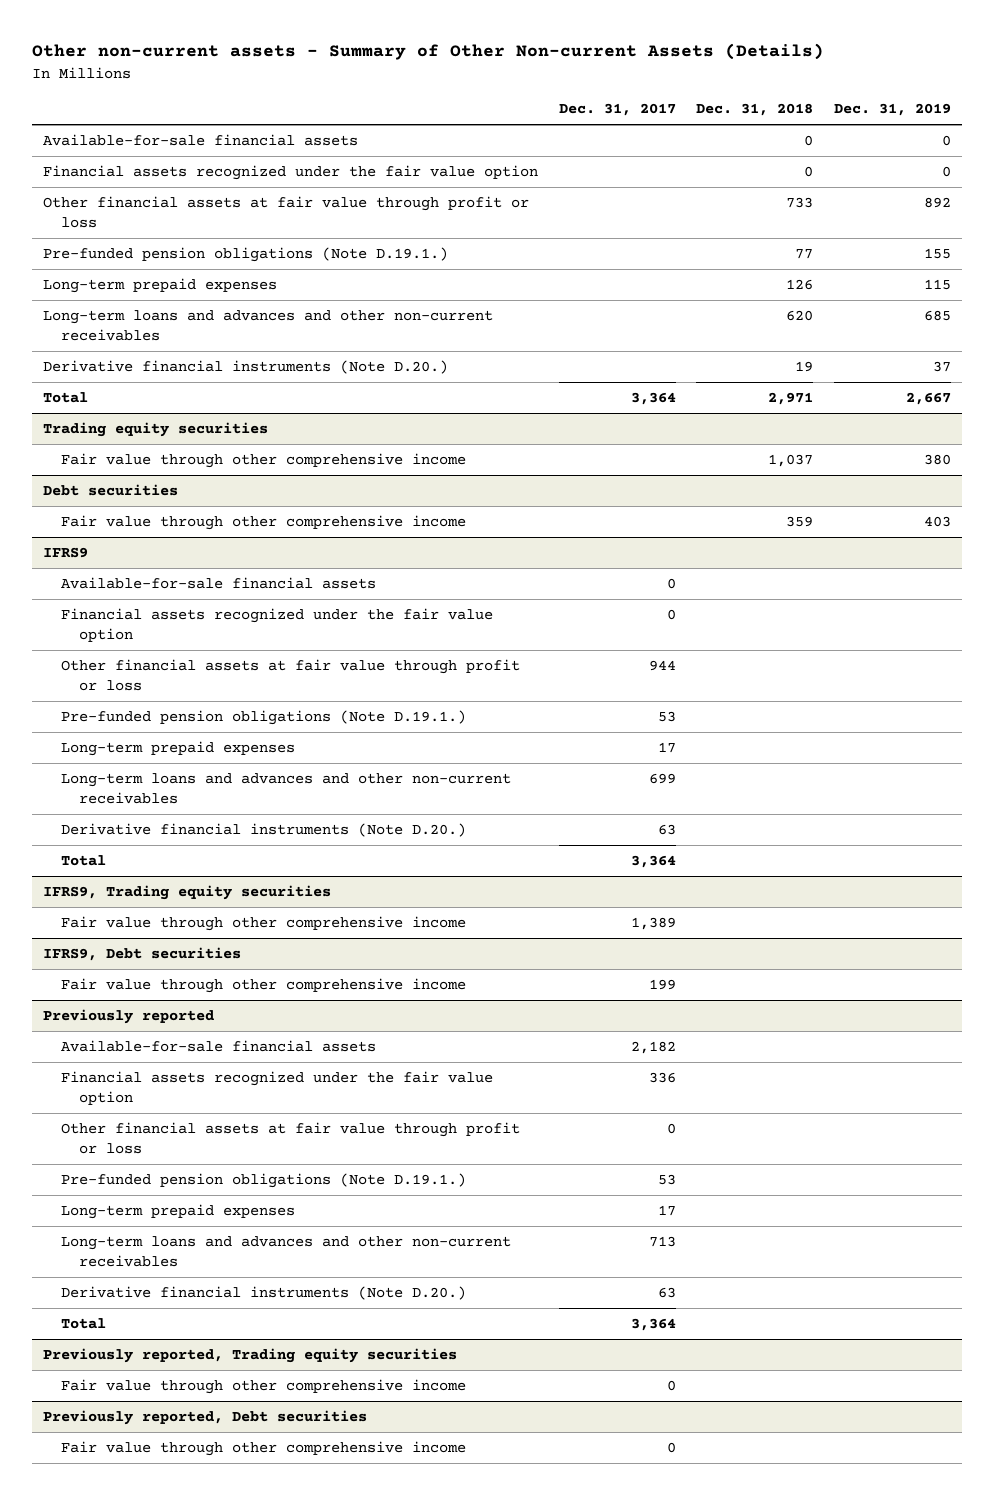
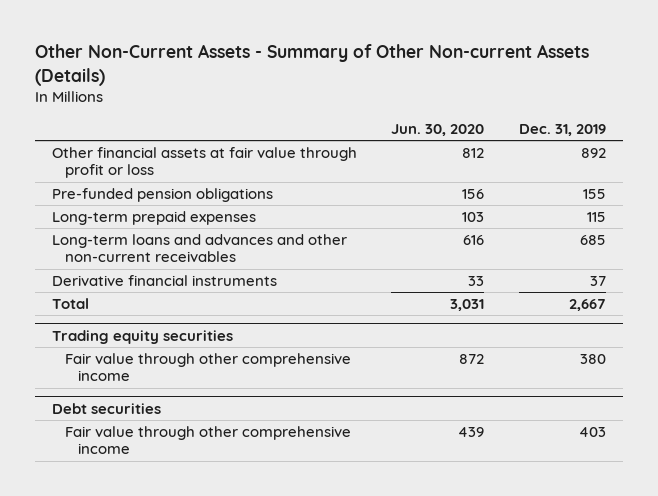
- Other non-current assets - Summary of Other Non-current Assets (Details)
+ Other Non-Current Assets - Summary of Other Non-current Assets (Details)
- | Dec. 31, 2017 | Dec. 31, 2018 | Dec. 31, 2019
+ | Jun. 30, 2020 | Dec. 31, 2019
- Available-for-sale financial assets | | 0 | 0
- Financial assets recognized under the fair value option | | 0 | 0
- Pre-funded pension obligations (Note D.19.1.) | | 77 | 155
+ Pre-funded pension obligations | 156 | 155
- Derivative financial instruments (Note D.20.) | | 19 | 37
+ Derivative financial instruments | 33 | 37
- IFRS9
- Available-for-sale financial assets | 0 | |
- Financial assets recognized under the fair value option | 0 | |
- Other financial assets at fair value through profit or loss | 944 | |
- Pre-funded pension obligations (Note D.19.1.) | 53 | |
- Long-term prepaid expenses | 17 | |
- Long-term loans and advances and other non-current receivables | 699 | |
- Derivative financial instruments (Note D.20.) | 63 | |
- Total | 3,364 | |
- IFRS9, Trading equity securities
- Fair value through other comprehensive income | 1,389 | |
- IFRS9, Debt securities
- Fair value through other comprehensive income | 199 | |
- Previously reported
- Available-for-sale financial assets | 2,182 | |
- Financial assets recognized under the fair value option | 336 | |
- Other financial assets at fair value through profit or loss | 0 | |
- Pre-funded pension obligations (Note D.19.1.) | 53 | |
- Long-term prepaid expenses | 17 | |
- Long-term loans and advances and other non-current receivables | 713 | |
- Derivative financial instruments (Note D.20.) | 63 | |
- Total | 3,364 | |
- Previously reported, Trading equity securities
- Fair value through other comprehensive income | 0 | |
- Previously reported, Debt securities
- Fair value through other comprehensive income | 0 | |

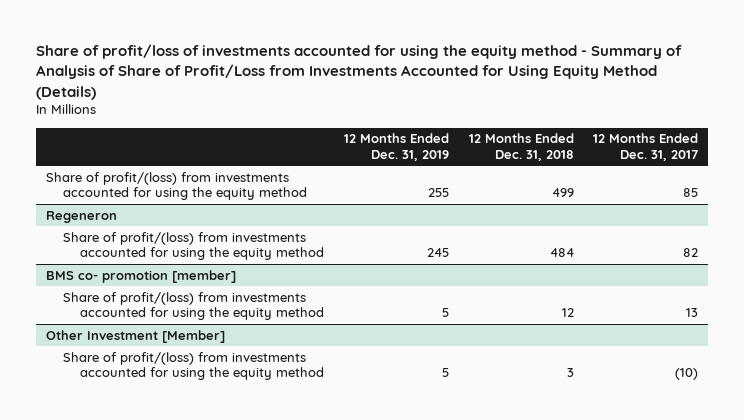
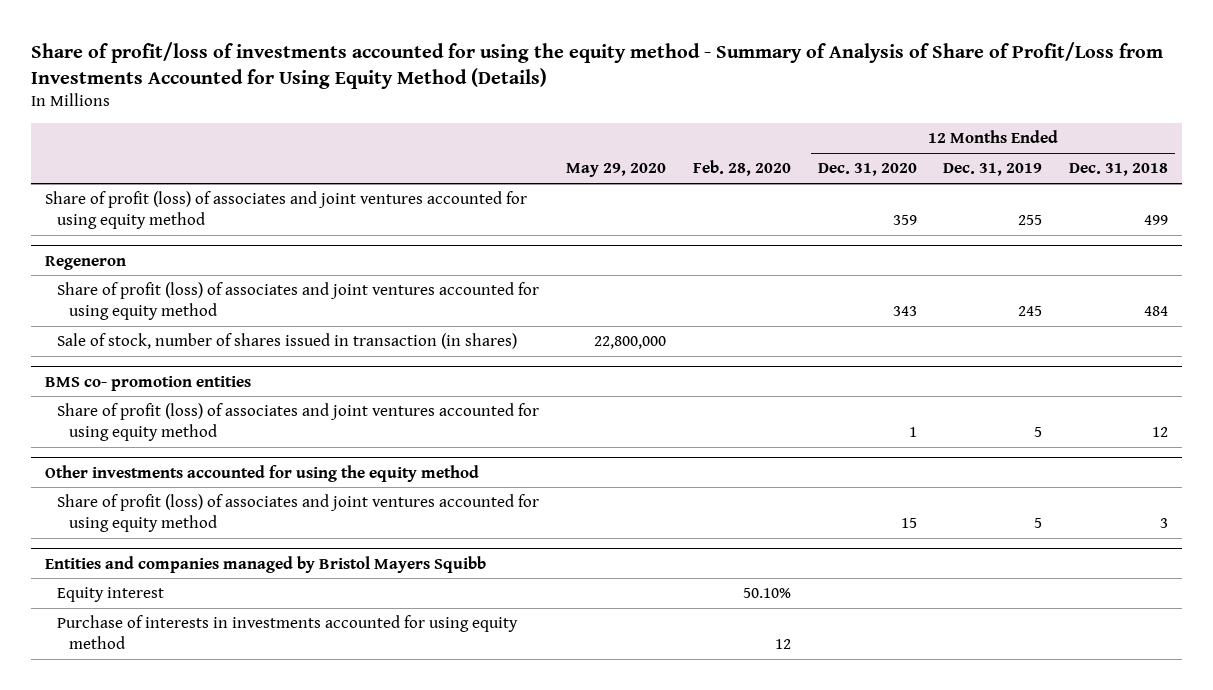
- | 12 Months Ended Dec. 31, 2019 | 12 Months Ended Dec. 31, 2018 | 12 Months Ended Dec. 31, 2017
+ | May 29, 2020 | Feb. 28, 2020 | 12 Months Ended Dec. 31, 2020 | 12 Months Ended Dec. 31, 2019 | 12 Months Ended Dec. 31, 2018
- Share of profit/(loss) from investments accounted for using the equity method | 255 | 499 | 85
+ Share of profit (loss) of associates and joint ventures accounted for using equity method | | | 359 | 255 | 499
@ Regeneron
- Share of profit/(loss) from investments accounted for using the equity method | 245 | 484 | 82
- BMS co- promotion [member]
- Share of profit/(loss) from investments accounted for using the equity method | 5 | 12 | 13
- Other Investment [Member]
- Share of profit/(loss) from investments accounted for using the equity method | 5 | 3 | (10)
@ Regeneron
+ Share of profit (loss) of associates and joint ventures accounted for using equity method | | | 343 | 245 | 484
+ Sale of stock, number of shares issued in transaction (in shares) | 22,800,000 | | | |
+ BMS co- promotion entities
+ Share of profit (loss) of associates and joint ventures accounted for using equity method | | | 1 | 5 | 12
+ Other investments accounted for using the equity method
+ Share of profit (loss) of associates and joint ventures accounted for using equity method | | | 15 | 5 | 3
+ Entities and companies managed by Bristol Mayers Squibb
+ Equity interest | | 50.10% | | |
+ Purchase of interests in investments accounted for using equity method | | 12 | | |

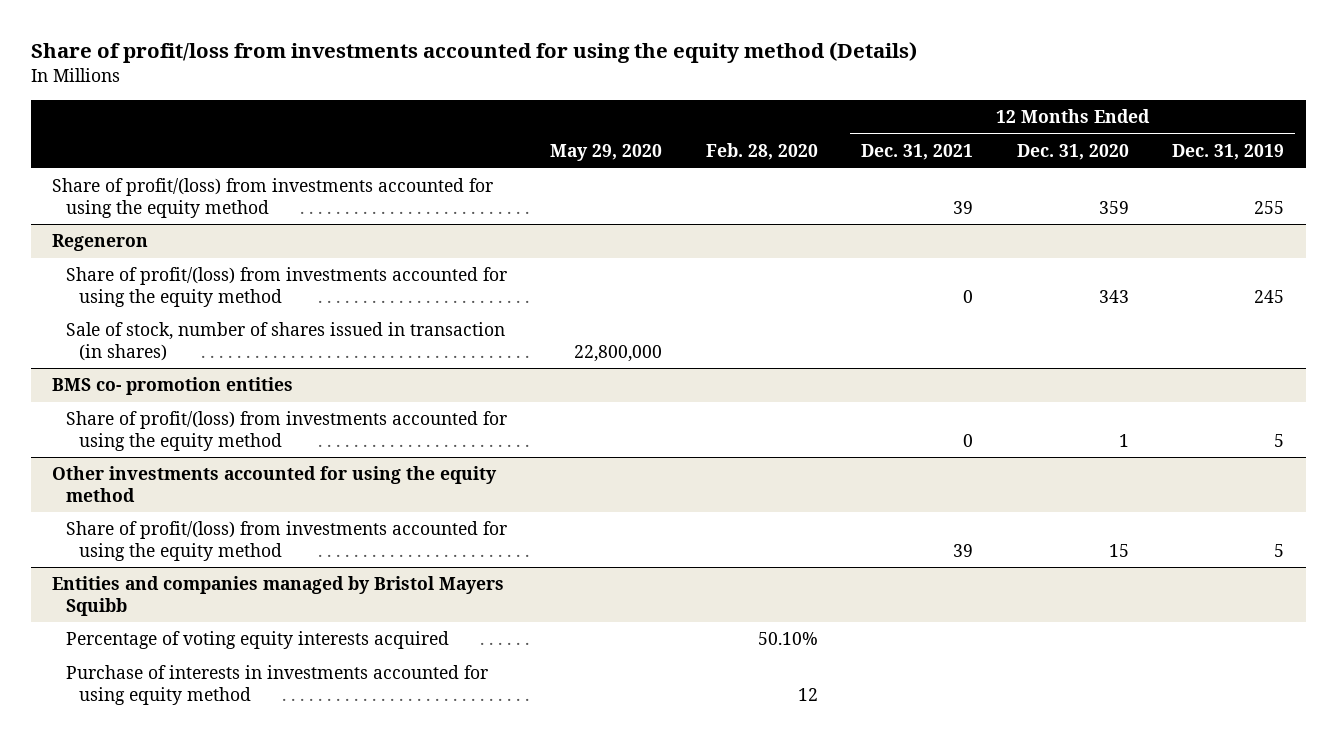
- Share of profit/loss of investments accounted for using the equity method - Summary of Analysis of Share of Profit/Loss from Investments Accounted for Using Equity Method (Details)
+ Share of profit/loss from investments accounted for using the equity method (Details)
- | May 29, 2020 | Feb. 28, 2020 | 12 Months Ended Dec. 31, 2020 | 12 Months Ended Dec. 31, 2019 | 12 Months Ended Dec. 31, 2018
+ | May 29, 2020 | Feb. 28, 2020 | 12 Months Ended Dec. 31, 2021 | 12 Months Ended Dec. 31, 2020 | 12 Months Ended Dec. 31, 2019
- Share of profit (loss) of associates and joint ventures accounted for using equity method | | | 359 | 255 | 499
+ Share of profit/(loss) from investments accounted for using the equity method | | | 39 | 359 | 255
@ Regeneron
- Share of profit (loss) of associates and joint ventures accounted for using equity method | | | 343 | 245 | 484
+ Share of profit/(loss) from investments accounted for using the equity method | | | 0 | 343 | 245
@ BMS co- promotion entities
- Share of profit (loss) of associates and joint ventures accounted for using equity method | | | 1 | 5 | 12
+ Share of profit/(loss) from investments accounted for using the equity method | | | 0 | 1 | 5
@ Other investments accounted for using the equity method
- Share of profit (loss) of associates and joint ventures accounted for using equity method | | | 15 | 5 | 3
+ Share of profit/(loss) from investments accounted for using the equity method | | | 39 | 15 | 5
@ Entities and companies managed by Bristol Mayers Squibb
- Equity interest | | 50.10% | | |
+ Percentage of voting equity interests acquired | | 50.10% | | |

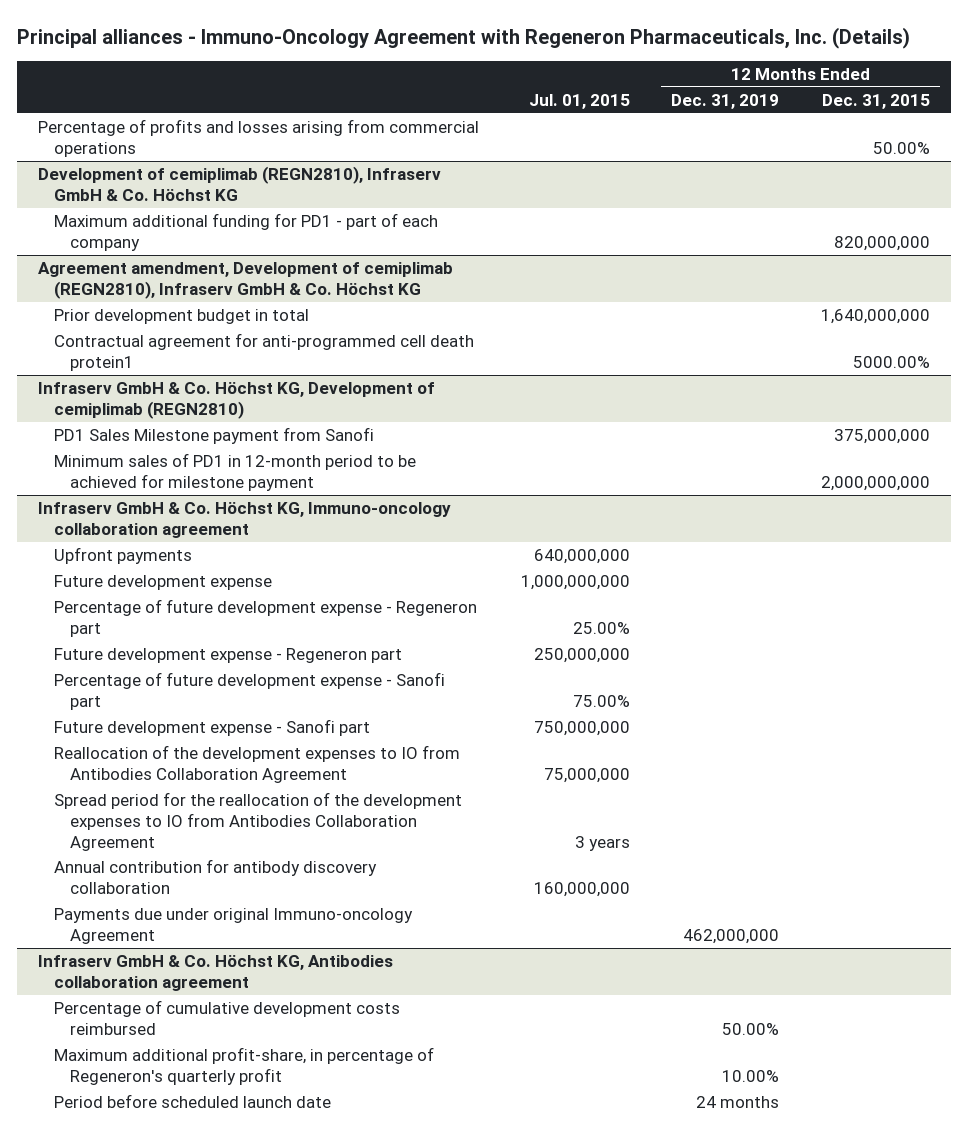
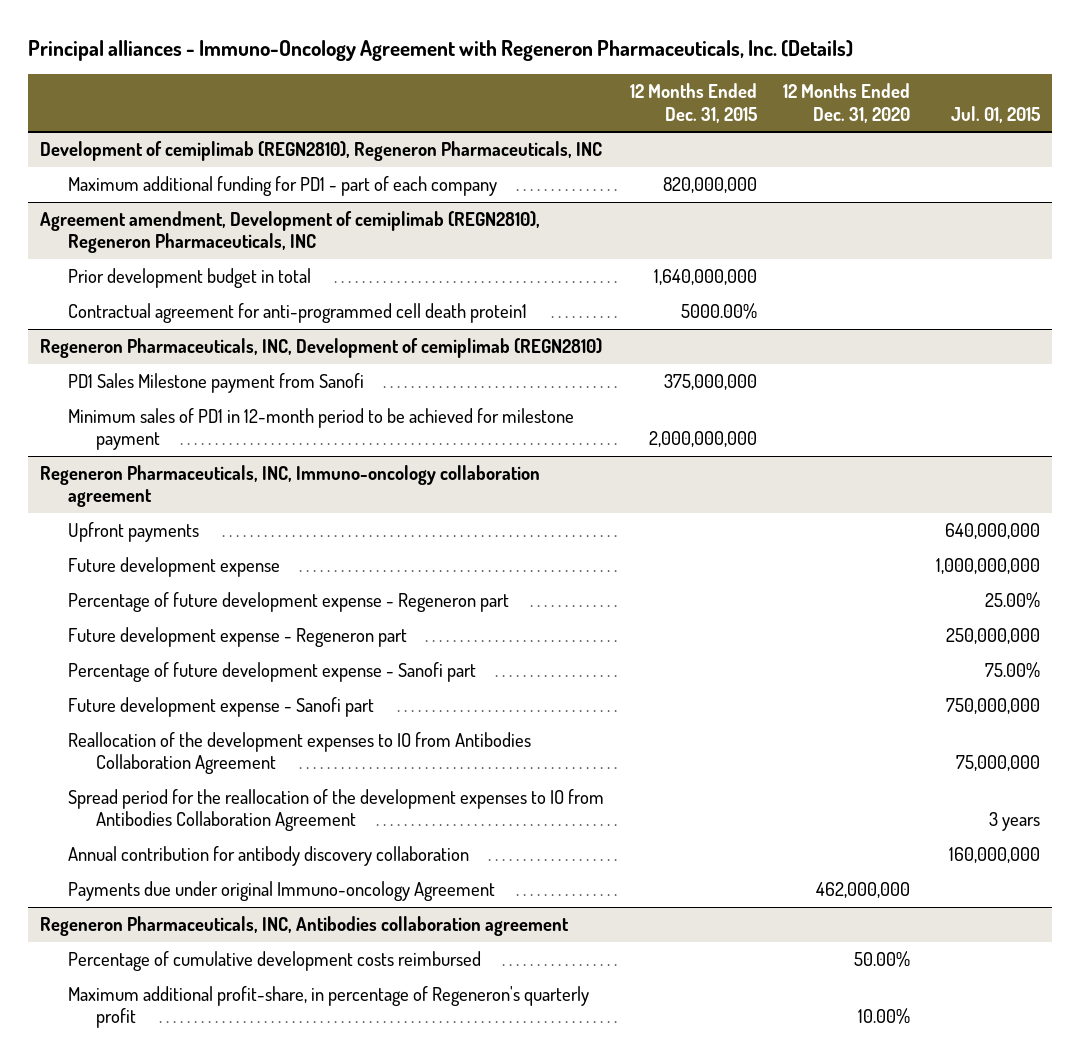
- | Jul. 01, 2015 | 12 Months Ended Dec. 31, 2019 | 12 Months Ended Dec. 31, 2015
+ | 12 Months Ended Dec. 31, 2015 | 12 Months Ended Dec. 31, 2020 | Jul. 01, 2015
- Percentage of profits and losses arising from commercial operations | | | 50.00%
- Development of cemiplimab (REGN2810), Infraserv GmbH & Co. Höchst KG
+ Development of cemiplimab (REGN2810), Regeneron Pharmaceuticals, INC
- Agreement amendment, Development of cemiplimab (REGN2810), Infraserv GmbH & Co. Höchst KG
+ Agreement amendment, Development of cemiplimab (REGN2810), Regeneron Pharmaceuticals, INC
- Infraserv GmbH & Co. Höchst KG, Development of cemiplimab (REGN2810)
+ Regeneron Pharmaceuticals, INC, Development of cemiplimab (REGN2810)
- Infraserv GmbH & Co. Höchst KG, Immuno-oncology collaboration agreement
+ Regeneron Pharmaceuticals, INC, Immuno-oncology collaboration agreement
- Infraserv GmbH & Co. Höchst KG, Antibodies collaboration agreement
- Percentage of cumulative development costs reimbursed | | 50.00% |
- Maximum additional profit-share, in percentage of Regeneron's quarterly profit | | 10.00% |
- Period before scheduled launch date | | 24 months |
+ Regeneron Pharmaceuticals, INC, Antibodies collaboration agreement
+ Percentage of cumulative development costs reimbursed | | 50.00% |
+ Maximum additional profit-share, in percentage of Regeneron's quarterly profit | | 10.00% |

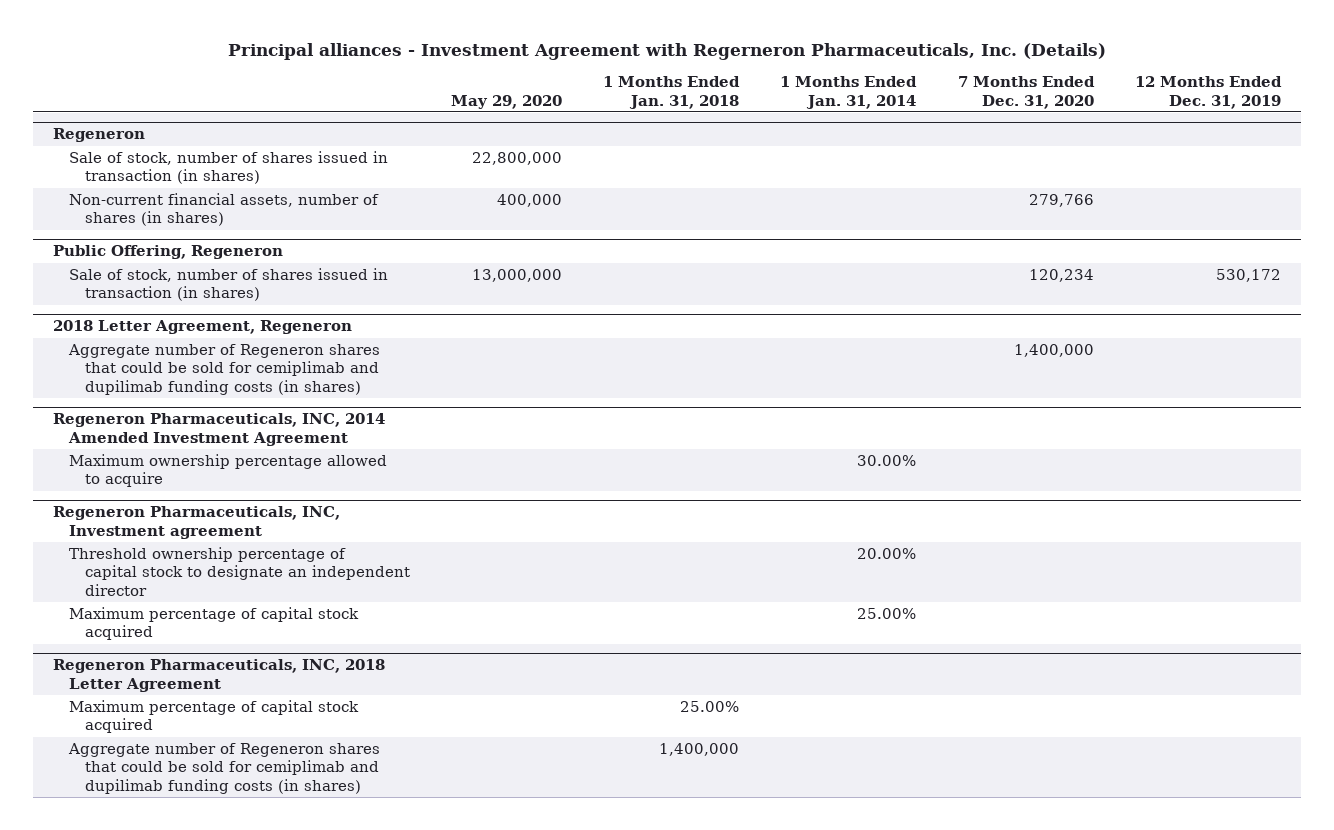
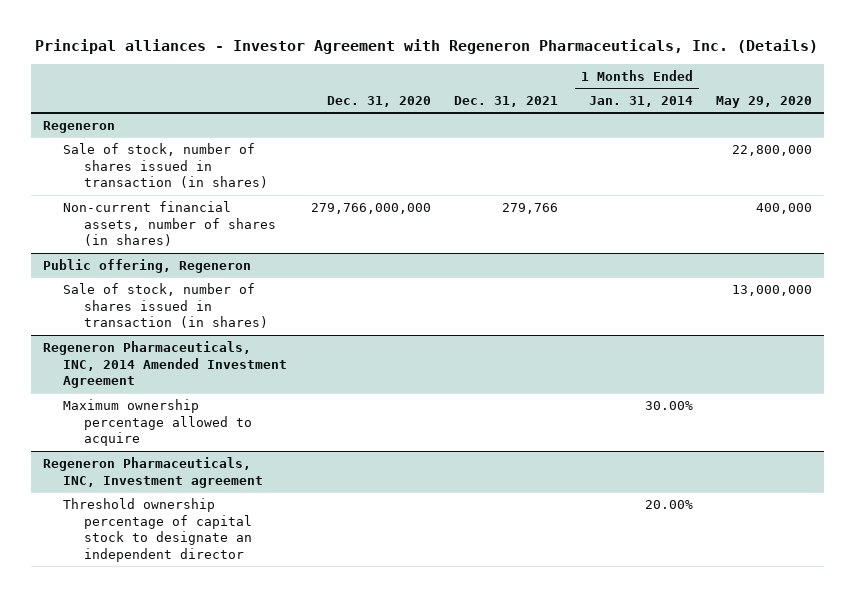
- Principal alliances - Investment Agreement with Regerneron Pharmaceuticals, Inc. (Details)
+ Principal alliances - Investor Agreement with Regeneron Pharmaceuticals, Inc. (Details)
- | May 29, 2020 | 1 Months Ended Jan. 31, 2018 | 1 Months Ended Jan. 31, 2014 | 7 Months Ended Dec. 31, 2020 | 12 Months Ended Dec. 31, 2019
+ | Dec. 31, 2020 | Dec. 31, 2021 | 1 Months Ended Jan. 31, 2014 | May 29, 2020
- Public Offering, Regeneron
+ Public offering, Regeneron
- 2018 Letter Agreement, Regeneron
- Aggregate number of Regeneron shares that could be sold for cemiplimab and dupilimab funding costs (in shares) | | | | 1,400,000 |
@ Regeneron Pharmaceuticals, INC, Investment agreement
- Maximum percentage of capital stock acquired | | | 25.00% | |
- Regeneron Pharmaceuticals, INC, 2018 Letter Agreement
- Maximum percentage of capital stock acquired | | 25.00% | | |
- Aggregate number of Regeneron shares that could be sold for cemiplimab and dupilimab funding costs (in shares) | | 1,400,000 | | |

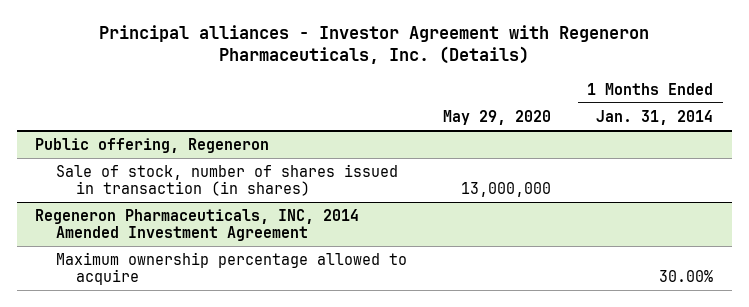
- | Dec. 31, 2020 | Dec. 31, 2021 | 1 Months Ended Jan. 31, 2014 | May 29, 2020
+ | May 29, 2020 | 1 Months Ended Jan. 31, 2014
- Regeneron
- Sale of stock, number of shares issued in transaction (in shares) | | | | 22,800,000
- Non-current financial assets, number of shares (in shares) | 279,766,000,000 | 279,766 | | 400,000
- Regeneron Pharmaceuticals, INC, Investment agreement
- Threshold ownership percentage of capital stock to designate an independent director | | | 20.00% |

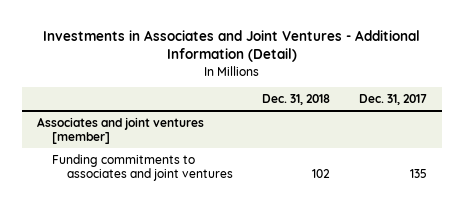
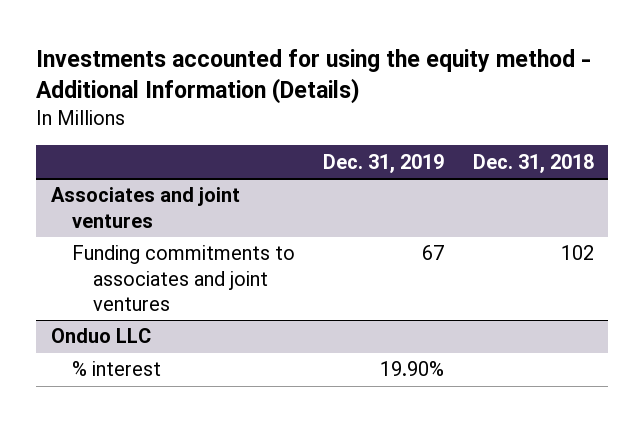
- Investments in Associates and Joint Ventures - Additional Information (Detail)
+ Investments accounted for using the equity method - Additional Information (Details)
- | Dec. 31, 2018 | Dec. 31, 2017
+ | Dec. 31, 2019 | Dec. 31, 2018
- Associates and joint ventures [member]
+ Associates and joint ventures
+ Onduo LLC
+ % interest | 19.90% |

